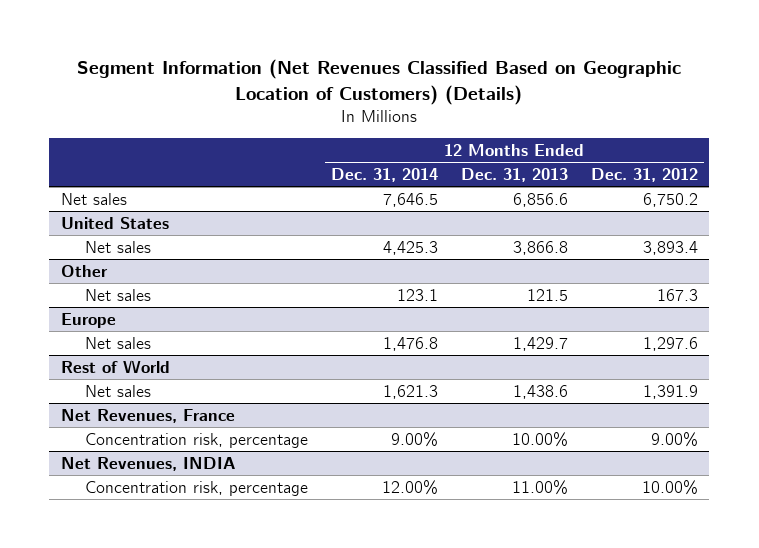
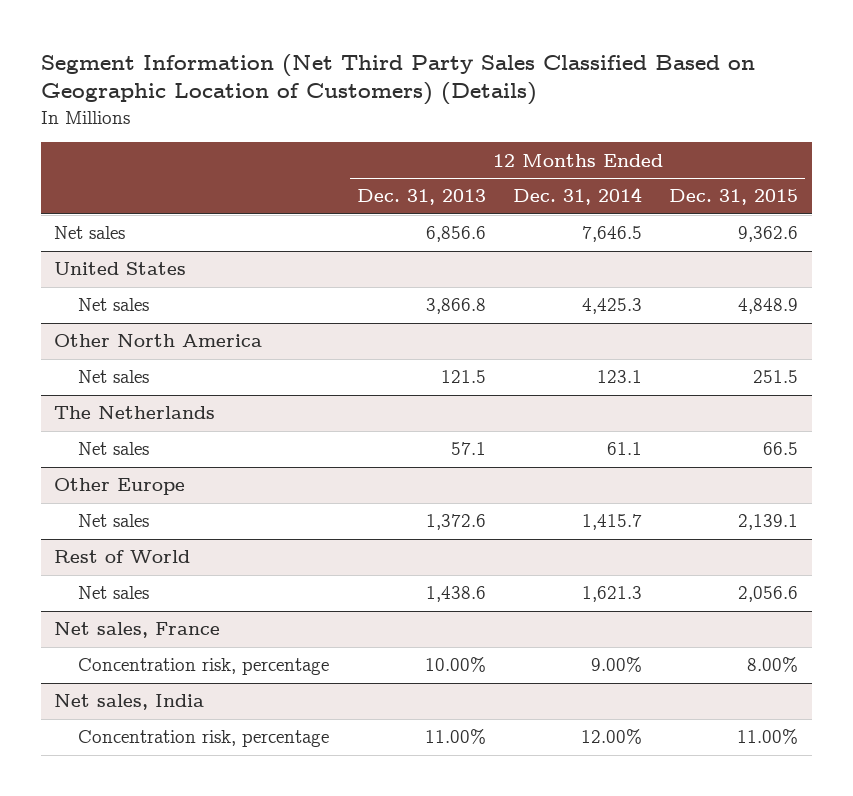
- Segment Information (Net Revenues Classified Based on Geographic Location of Customers) (Details)
+ Segment Information (Net Third Party Sales Classified Based on Geographic Location of Customers) (Details)
- | 12 Months Ended Dec. 31, 2014 | 12 Months Ended Dec. 31, 2013 | 12 Months Ended Dec. 31, 2012
+ | 12 Months Ended Dec. 31, 2013 | 12 Months Ended Dec. 31, 2014 | 12 Months Ended Dec. 31, 2015
- Other
+ Other North America
- Europe
- Net sales | 1,476.8 | 1,429.7 | 1,297.6
+ The Netherlands
+ Net sales | 57.1 | 61.1 | 66.5
+ Other Europe
+ Net sales | 1,372.6 | 1,415.7 | 2,139.1
- Net Revenues, France
+ Net sales, France
- Net Revenues, INDIA
+ Net sales, India

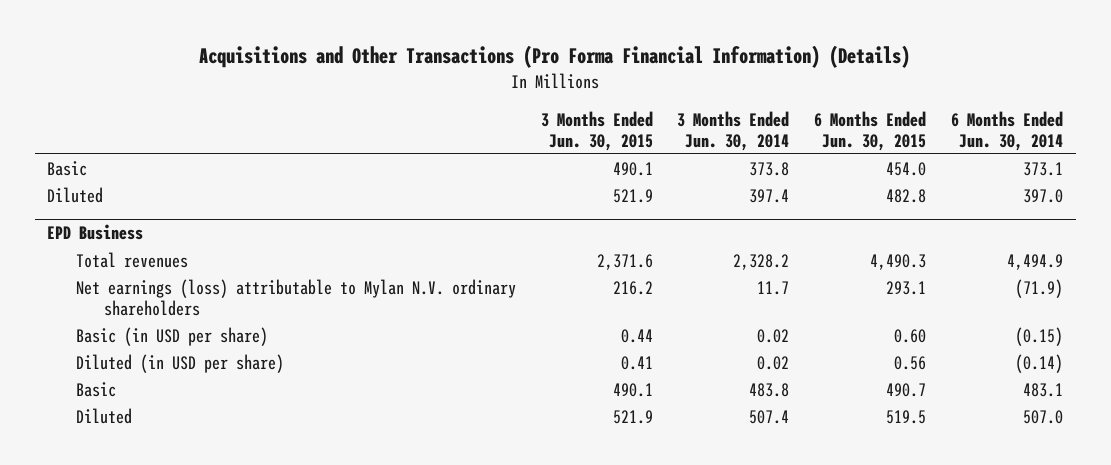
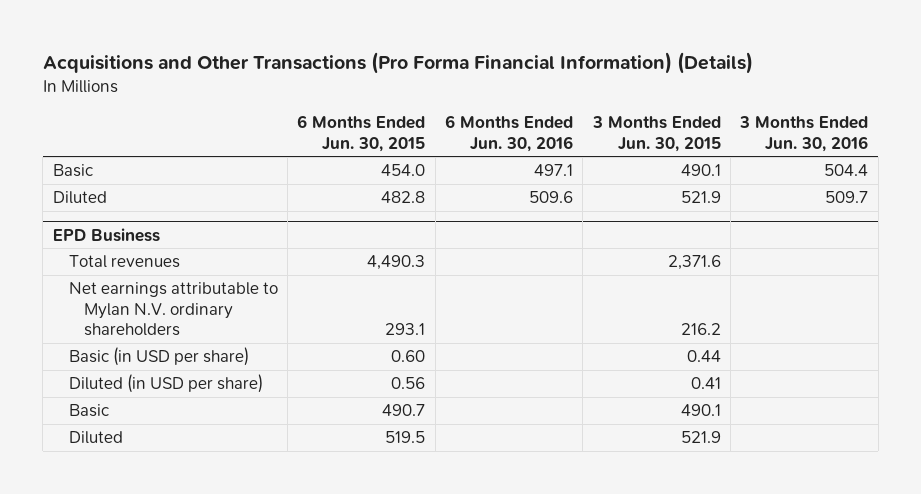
- | 3 Months Ended Jun. 30, 2015 | 3 Months Ended Jun. 30, 2014 | 6 Months Ended Jun. 30, 2015 | 6 Months Ended Jun. 30, 2014
+ | 6 Months Ended Jun. 30, 2015 | 6 Months Ended Jun. 30, 2016 | 3 Months Ended Jun. 30, 2015 | 3 Months Ended Jun. 30, 2016
@ EPD Business
- Net earnings (loss) attributable to Mylan N.V. ordinary shareholders | 216.2 | 11.7 | 293.1 | (71.9)
+ Net earnings attributable to Mylan N.V. ordinary shareholders | 293.1 | | 216.2 |

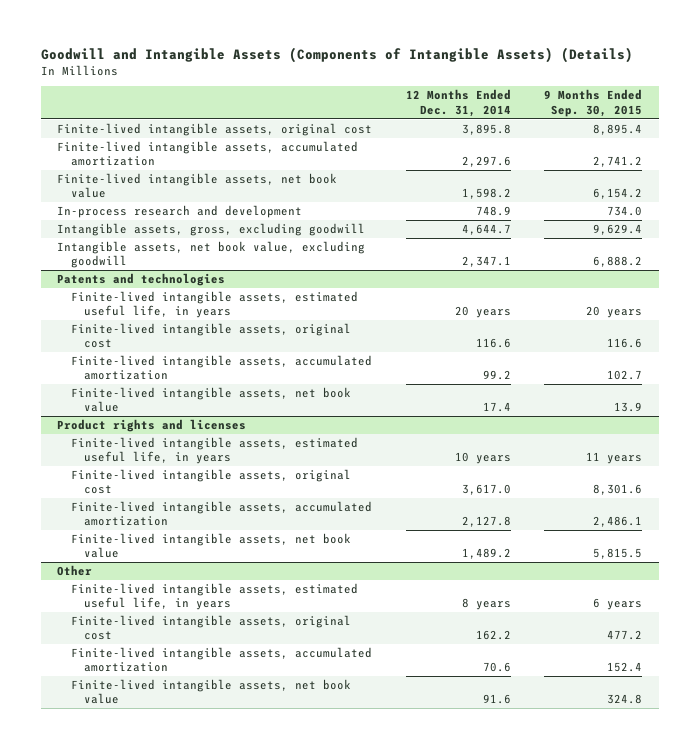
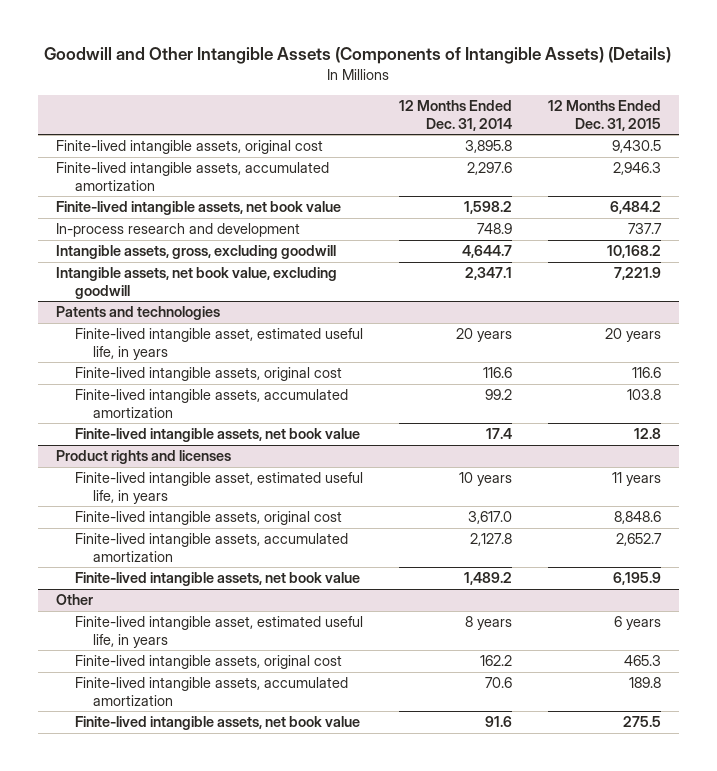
- Goodwill and Intangible Assets (Components of Intangible Assets) (Details)
+ Goodwill and Other Intangible Assets (Components of Intangible Assets) (Details)
- | 12 Months Ended Dec. 31, 2014 | 9 Months Ended Sep. 30, 2015
+ | 12 Months Ended Dec. 31, 2014 | 12 Months Ended Dec. 31, 2015
@ Patents and technologies
- Finite-lived intangible assets, estimated useful life, in years | 20 years | 20 years
+ Finite-lived intangible asset, estimated useful life, in years | 20 years | 20 years
@ Product rights and licenses
- Finite-lived intangible assets, estimated useful life, in years | 10 years | 11 years
+ Finite-lived intangible asset, estimated useful life, in years | 10 years | 11 years
@ Other
- Finite-lived intangible assets, estimated useful life, in years | 8 years | 6 years
+ Finite-lived intangible asset, estimated useful life, in years | 8 years | 6 years

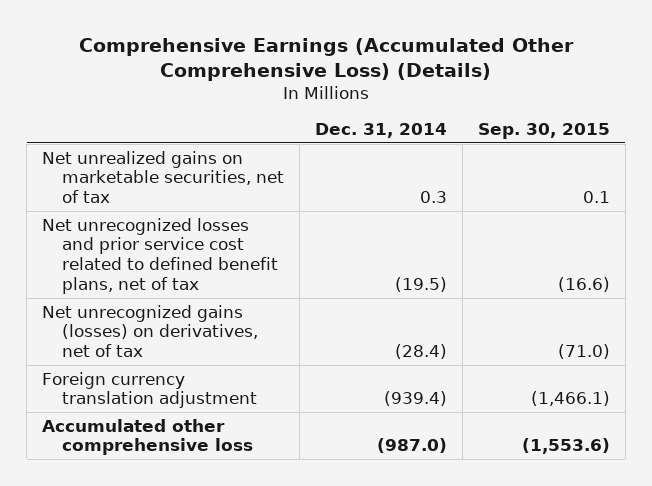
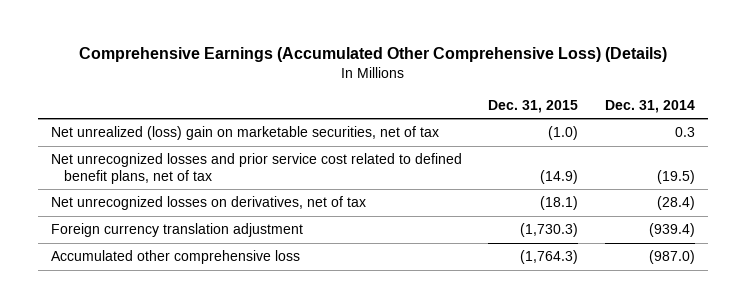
- | Dec. 31, 2014 | Sep. 30, 2015
+ | Dec. 31, 2015 | Dec. 31, 2014
- Net unrealized gains on marketable securities, net of tax | 0.3 | 0.1
+ Net unrealized (loss) gain on marketable securities, net of tax | (1.0) | 0.3
- Net unrecognized gains (losses) on derivatives, net of tax | (28.4) | (71.0)
+ Net unrecognized losses on derivatives, net of tax | (18.1) | (28.4)

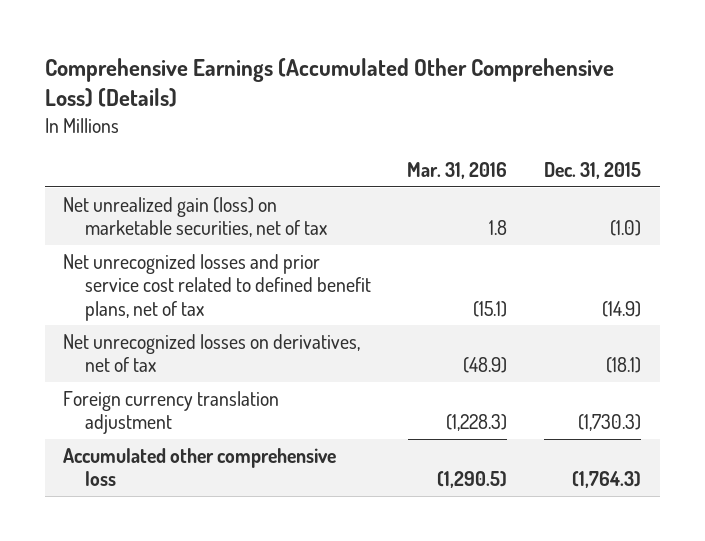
- | Dec. 31, 2015 | Dec. 31, 2014
+ | Mar. 31, 2016 | Dec. 31, 2015
- Net unrealized (loss) gain on marketable securities, net of tax | (1.0) | 0.3
+ Net unrealized gain (loss) on marketable securities, net of tax | 1.8 | (1.0)

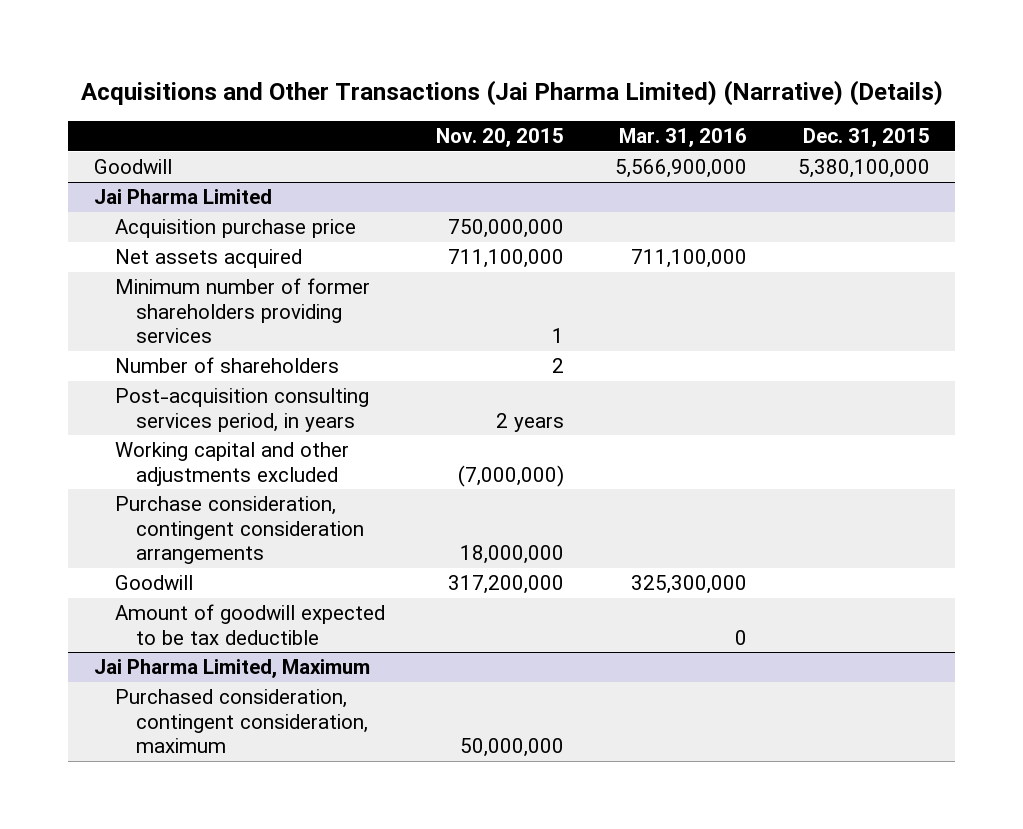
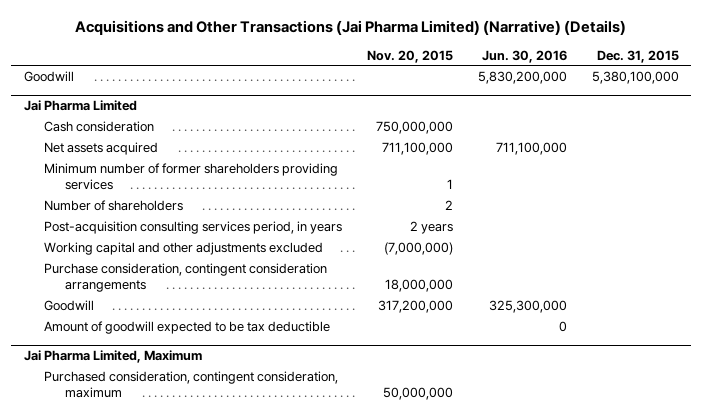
- | Nov. 20, 2015 | Mar. 31, 2016 | Dec. 31, 2015
+ | Nov. 20, 2015 | Jun. 30, 2016 | Dec. 31, 2015
@ Jai Pharma Limited
- Acquisition purchase price | 750,000,000 | |
+ Cash consideration | 750,000,000 | |

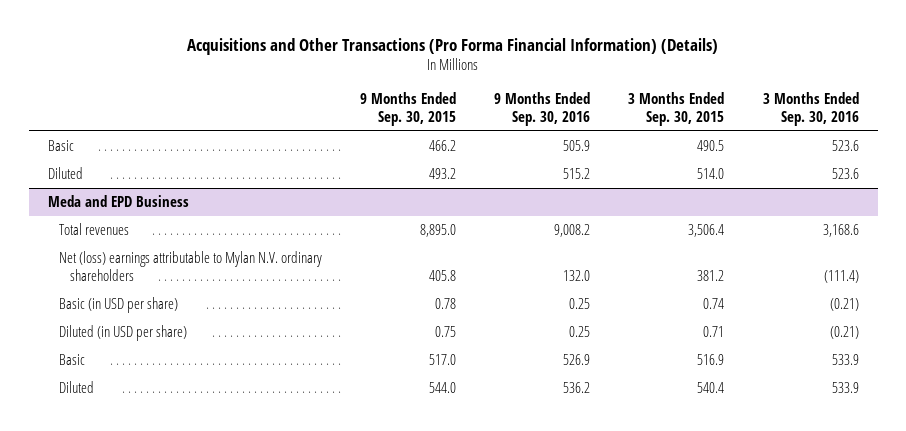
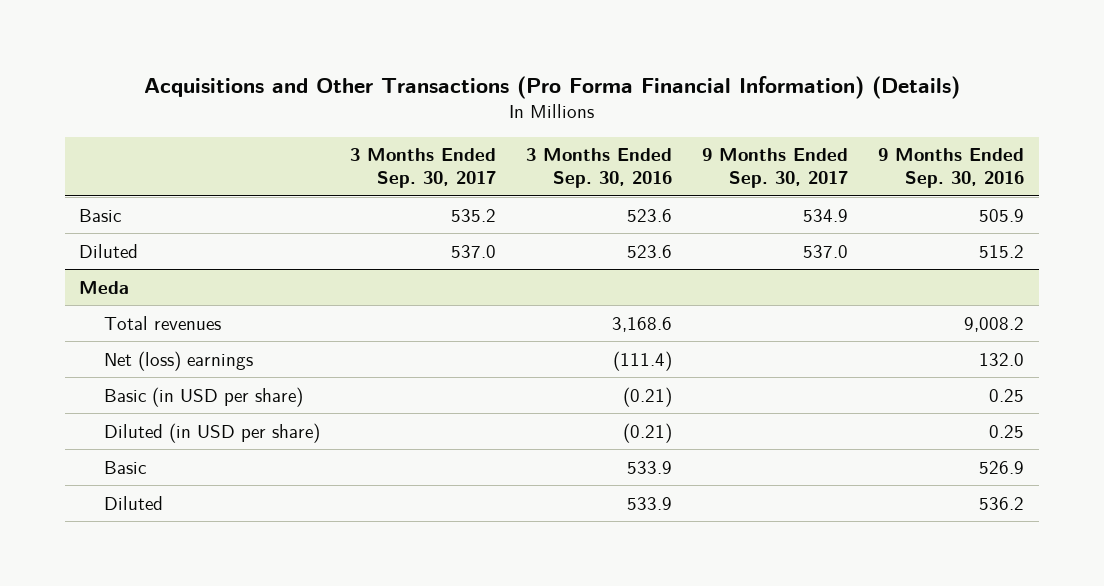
- | 9 Months Ended Sep. 30, 2015 | 9 Months Ended Sep. 30, 2016 | 3 Months Ended Sep. 30, 2015 | 3 Months Ended Sep. 30, 2016
+ | 3 Months Ended Sep. 30, 2017 | 3 Months Ended Sep. 30, 2016 | 9 Months Ended Sep. 30, 2017 | 9 Months Ended Sep. 30, 2016
- Meda and EPD Business
+ Meda
- Net (loss) earnings attributable to Mylan N.V. ordinary shareholders | 405.8 | 132.0 | 381.2 | (111.4)
+ Net (loss) earnings | | (111.4) | | 132.0

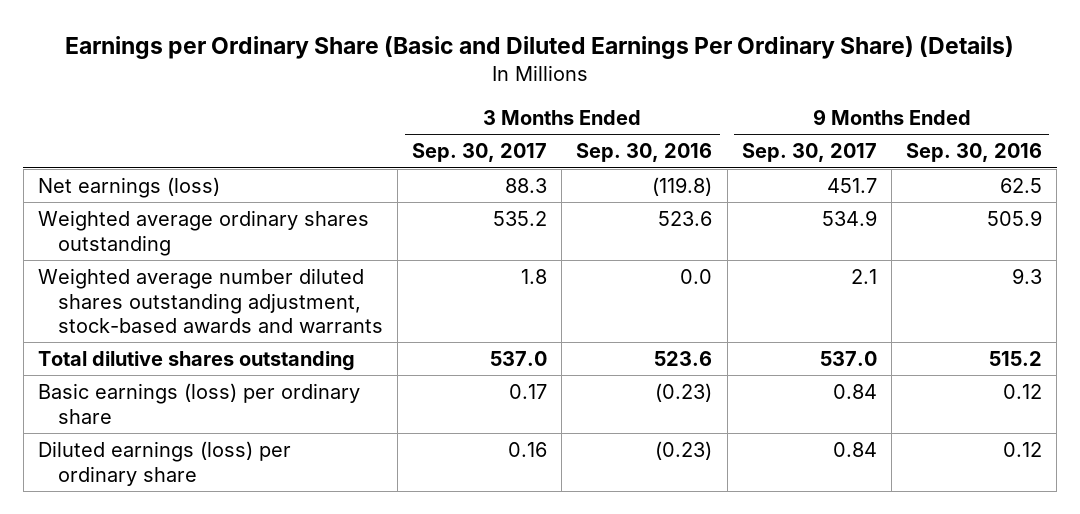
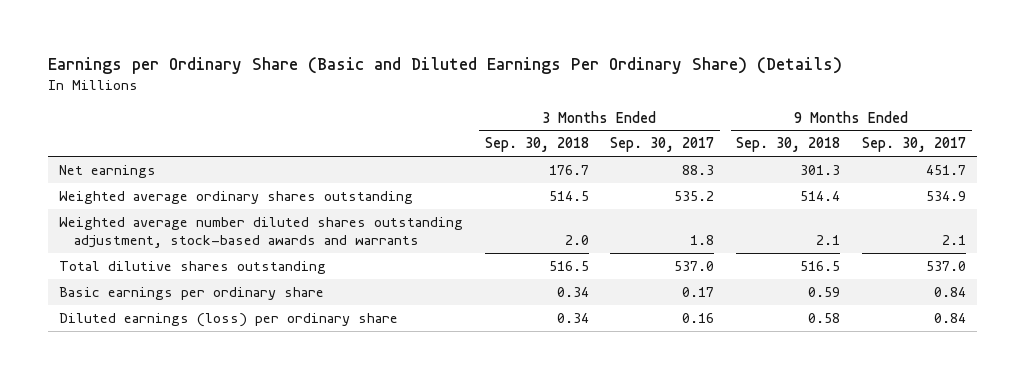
- | 3 Months Ended Sep. 30, 2017 | 3 Months Ended Sep. 30, 2016 | 9 Months Ended Sep. 30, 2017 | 9 Months Ended Sep. 30, 2016
+ | 3 Months Ended Sep. 30, 2018 | 3 Months Ended Sep. 30, 2017 | 9 Months Ended Sep. 30, 2018 | 9 Months Ended Sep. 30, 2017
- Net earnings (loss) | 88.3 | (119.8) | 451.7 | 62.5
+ Net earnings | 176.7 | 88.3 | 301.3 | 451.7
- Basic earnings (loss) per ordinary share | 0.17 | (0.23) | 0.84 | 0.12
+ Basic earnings per ordinary share | 0.34 | 0.17 | 0.59 | 0.84

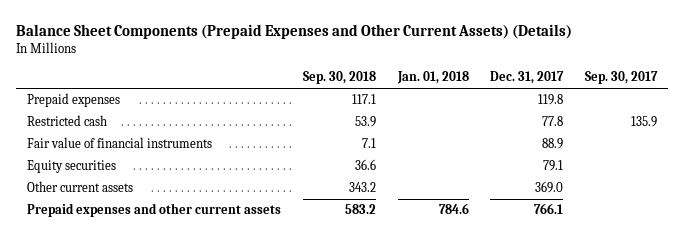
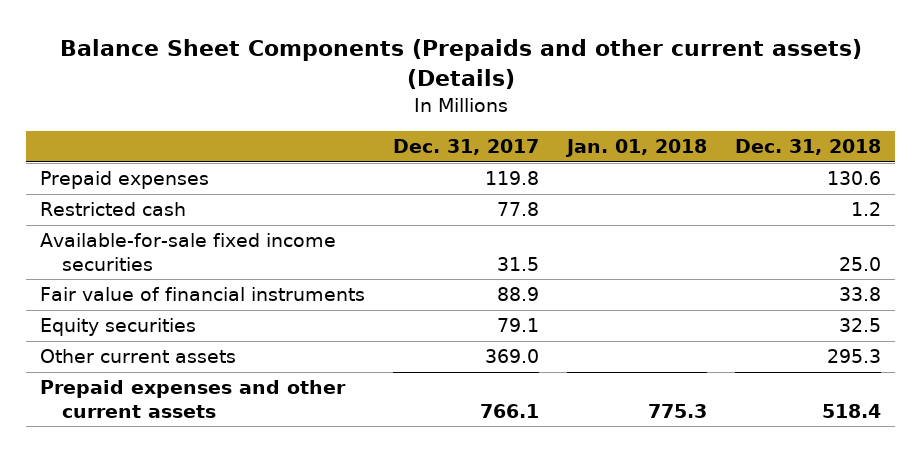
- Balance Sheet Components (Prepaid Expenses and Other Current Assets) (Details)
+ Balance Sheet Components (Prepaids and other current assets) (Details)
- | Sep. 30, 2018 | Jan. 01, 2018 | Dec. 31, 2017 | Sep. 30, 2017
+ | Dec. 31, 2017 | Jan. 01, 2018 | Dec. 31, 2018
+ Available-for-sale fixed income securities | 31.5 | | 25.0
- Prepaid expenses and other current assets | 583.2 | 784.6 | 766.1 |
+ Prepaid expenses and other current assets | 766.1 | 775.3 | 518.4

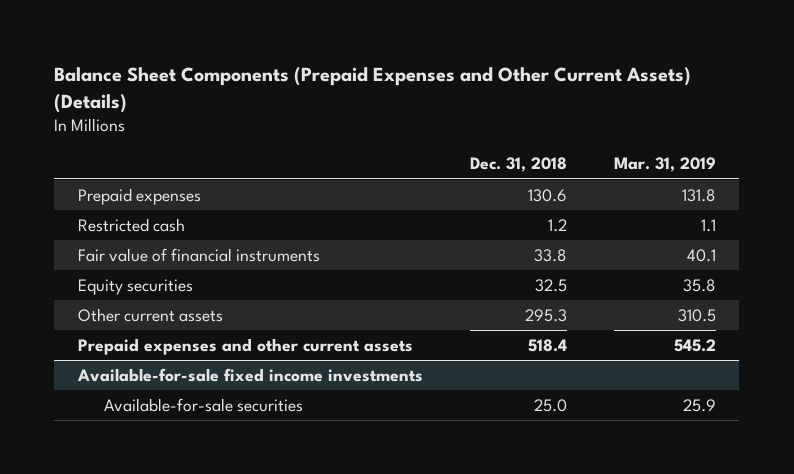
- Balance Sheet Components (Prepaids and other current assets) (Details)
+ Balance Sheet Components (Prepaid Expenses and Other Current Assets) (Details)
- | Dec. 31, 2017 | Jan. 01, 2018 | Dec. 31, 2018
+ | Dec. 31, 2018 | Mar. 31, 2019
- Available-for-sale fixed income securities | 31.5 | | 25.0
+ Available-for-sale fixed income investments
+ Available-for-sale securities | 25.0 | 25.9

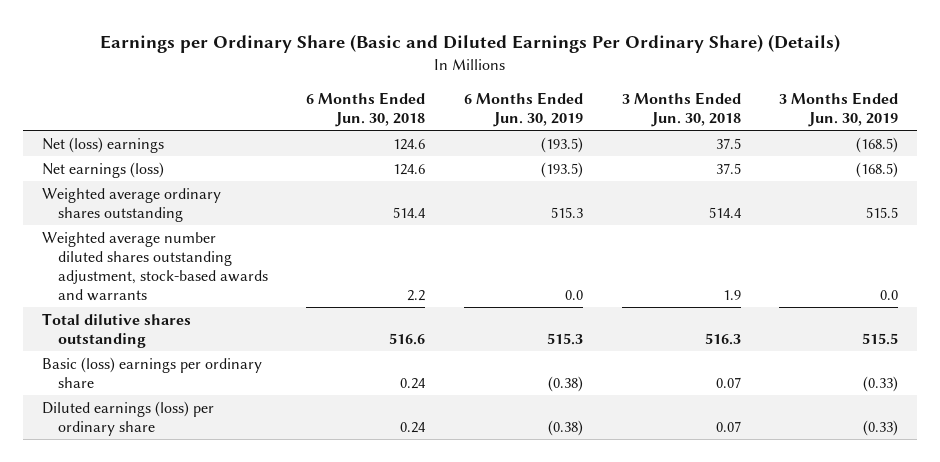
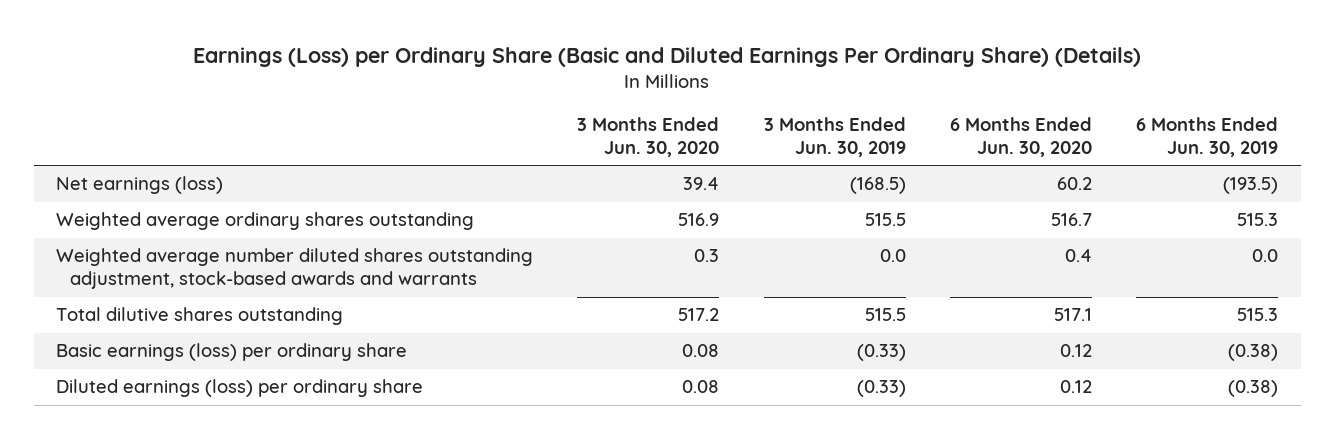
- Earnings per Ordinary Share (Basic and Diluted Earnings Per Ordinary Share) (Details)
+ Earnings (Loss) per Ordinary Share (Basic and Diluted Earnings Per Ordinary Share) (Details)
- | 6 Months Ended Jun. 30, 2018 | 6 Months Ended Jun. 30, 2019 | 3 Months Ended Jun. 30, 2018 | 3 Months Ended Jun. 30, 2019
+ | 3 Months Ended Jun. 30, 2020 | 3 Months Ended Jun. 30, 2019 | 6 Months Ended Jun. 30, 2020 | 6 Months Ended Jun. 30, 2019
- Net (loss) earnings | 124.6 | (193.5) | 37.5 | (168.5)
- Basic (loss) earnings per ordinary share | 0.24 | (0.38) | 0.07 | (0.33)
+ Basic earnings (loss) per ordinary share | 0.08 | (0.33) | 0.12 | (0.38)

